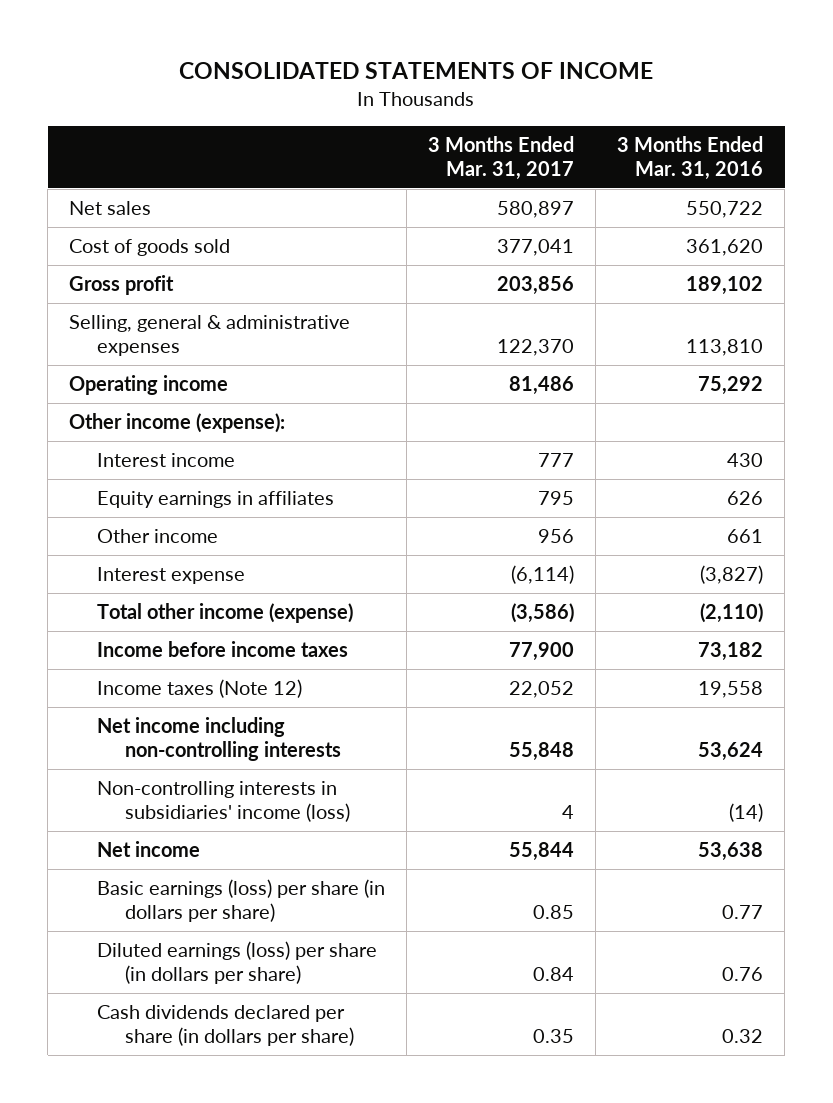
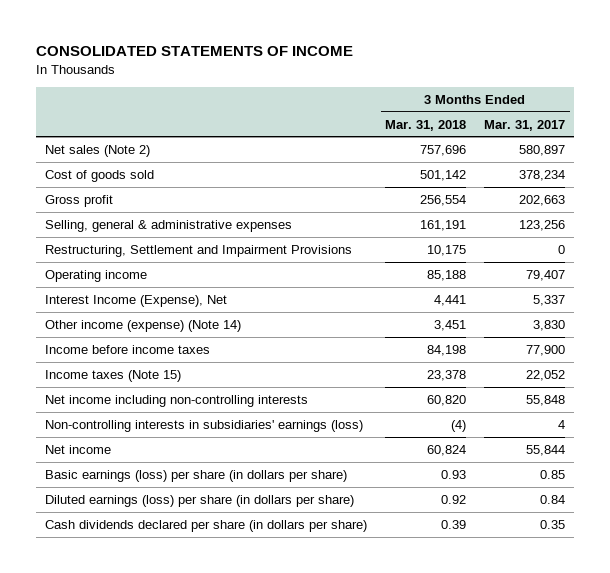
- | 3 Months Ended Mar. 31, 2017 | 3 Months Ended Mar. 31, 2016
+ | 3 Months Ended Mar. 31, 2018 | 3 Months Ended Mar. 31, 2017
- Net sales | 580,897 | 550,722
- Cost of goods sold | 377,041 | 361,620
- Gross profit | 203,856 | 189,102
- Selling, general & administrative expenses | 122,370 | 113,810
- Operating income | 81,486 | 75,292
- Other income (expense):
- Interest income | 777 | 430
- Equity earnings in affiliates | 795 | 626
- Other income | 956 | 661
- Interest expense | (6,114) | (3,827)
- Total other income (expense) | (3,586) | (2,110)
+ Net sales (Note 2) | 757,696 | 580,897
+ Cost of goods sold | 501,142 | 378,234
+ Gross profit | 256,554 | 202,663
+ Selling, general & administrative expenses | 161,191 | 123,256
+ Restructuring, Settlement and Impairment Provisions | 10,175 | 0
+ Operating income | 85,188 | 79,407
+ Interest Income (Expense), Net | 4,441 | 5,337
+ Other income (expense) (Note 14) | 3,451 | 3,830
- Income taxes (Note 12) | 22,052 | 19,558
+ Income taxes (Note 15) | 23,378 | 22,052
- Non-controlling interests in subsidiaries' income (loss) | 4 | (14)
+ Non-controlling interests in subsidiaries' earnings (loss) | (4) | 4

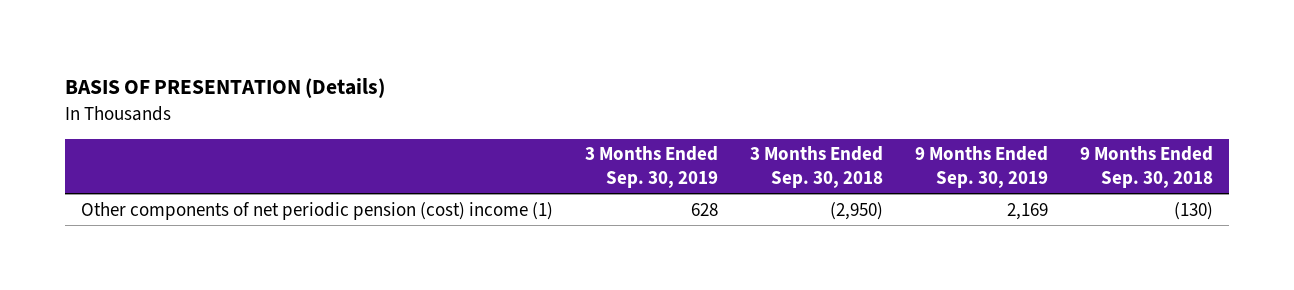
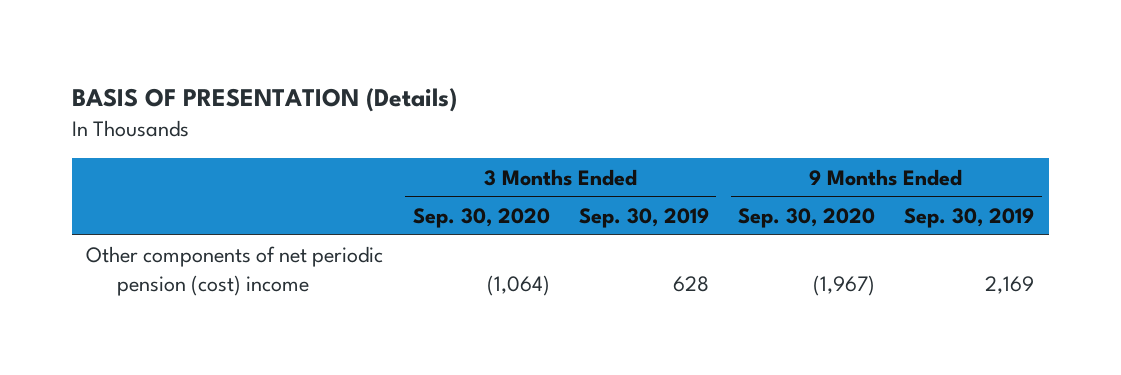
- | 3 Months Ended Sep. 30, 2019 | 3 Months Ended Sep. 30, 2018 | 9 Months Ended Sep. 30, 2019 | 9 Months Ended Sep. 30, 2018
+ | 3 Months Ended Sep. 30, 2020 | 3 Months Ended Sep. 30, 2019 | 9 Months Ended Sep. 30, 2020 | 9 Months Ended Sep. 30, 2019
- Other components of net periodic pension (cost) income (1) | 628 | (2,950) | 2,169 | (130)
+ Other components of net periodic pension (cost) income | (1,064) | 628 | (1,967) | 2,169

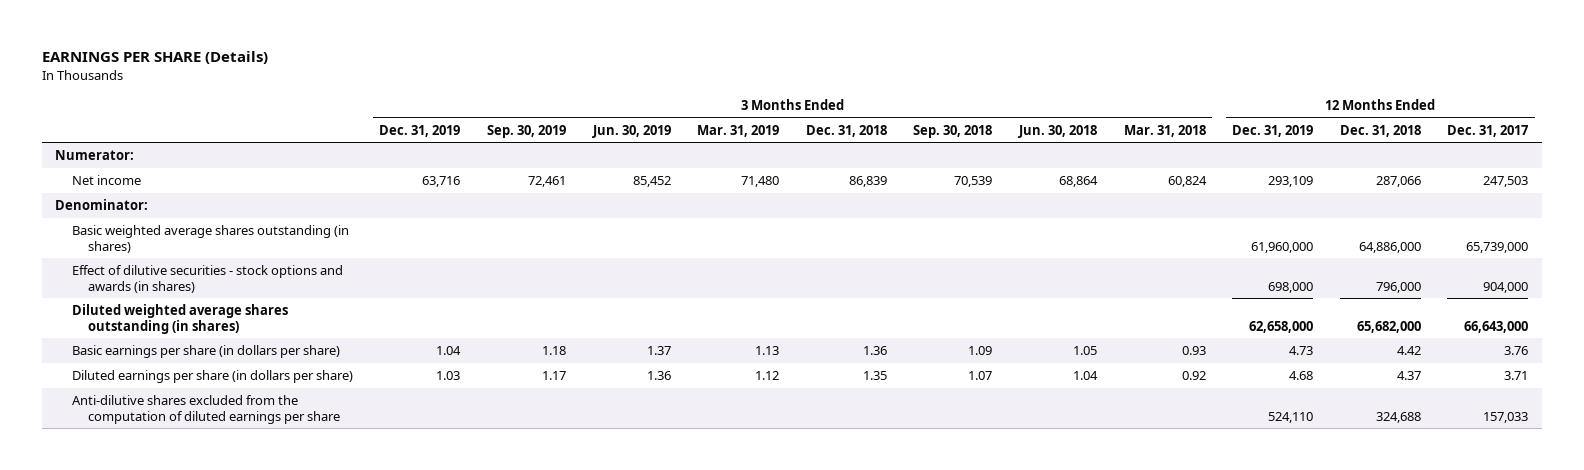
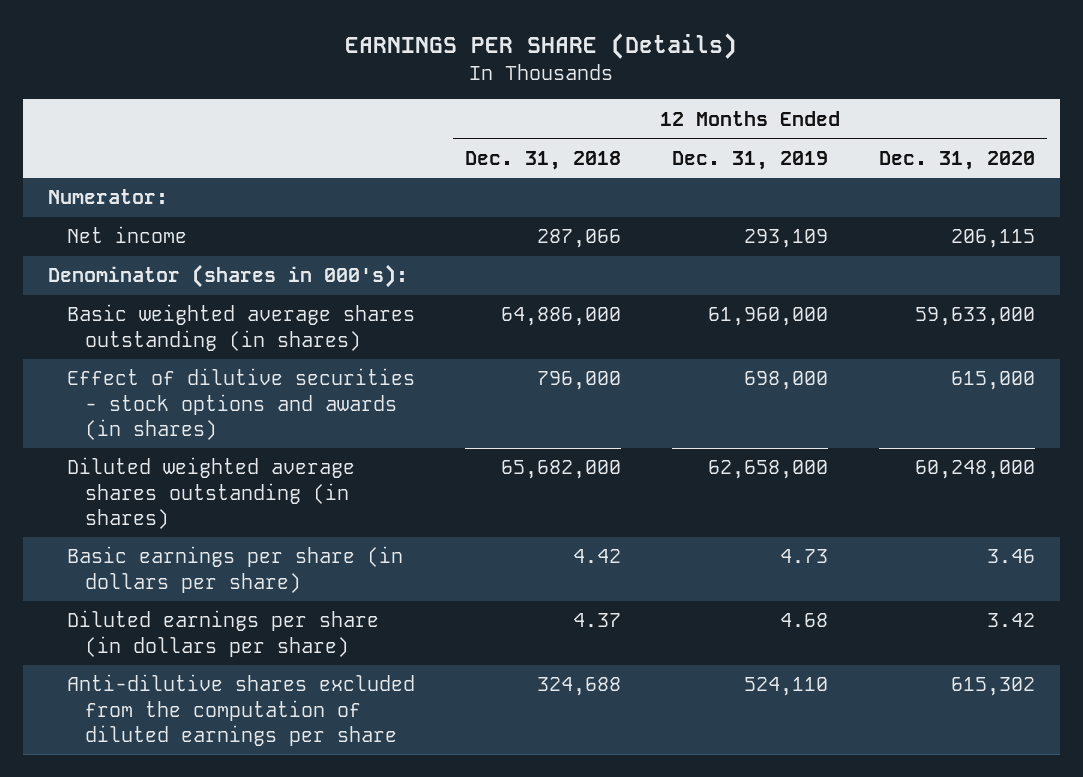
- | 3 Months Ended Dec. 31, 2019 | 3 Months Ended Sep. 30, 2019 | 3 Months Ended Jun. 30, 2019 | 3 Months Ended Mar. 31, 2019 | 3 Months Ended Dec. 31, 2018 | 3 Months Ended Sep. 30, 2018 | 3 Months Ended Jun. 30, 2018 | 3 Months Ended Mar. 31, 2018 | 12 Months Ended Dec. 31, 2019 | 12 Months Ended Dec. 31, 2018 | 12 Months Ended Dec. 31, 2017
+ | 12 Months Ended Dec. 31, 2018 | 12 Months Ended Dec. 31, 2019 | 12 Months Ended Dec. 31, 2020
- Denominator:
+ Denominator (shares in 000's):

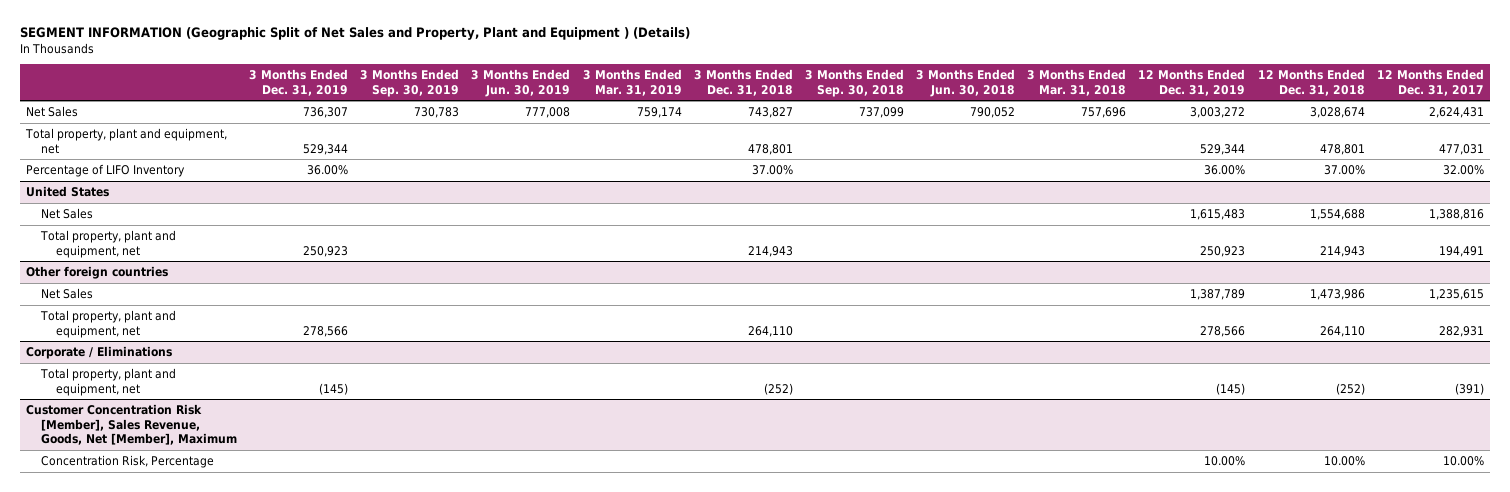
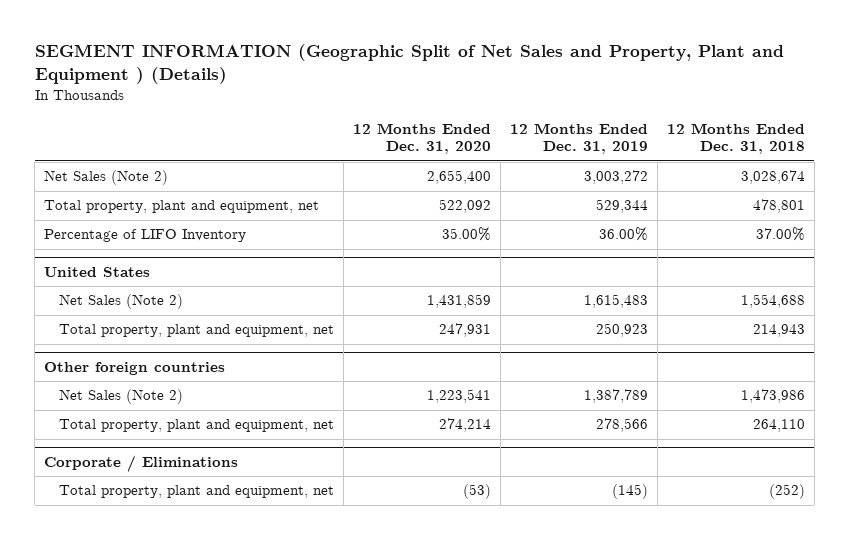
- | 3 Months Ended Dec. 31, 2019 | 3 Months Ended Sep. 30, 2019 | 3 Months Ended Jun. 30, 2019 | 3 Months Ended Mar. 31, 2019 | 3 Months Ended Dec. 31, 2018 | 3 Months Ended Sep. 30, 2018 | 3 Months Ended Jun. 30, 2018 | 3 Months Ended Mar. 31, 2018 | 12 Months Ended Dec. 31, 2019 | 12 Months Ended Dec. 31, 2018 | 12 Months Ended Dec. 31, 2017
+ | 12 Months Ended Dec. 31, 2020 | 12 Months Ended Dec. 31, 2019 | 12 Months Ended Dec. 31, 2018
- Net Sales | 736,307 | 730,783 | 777,008 | 759,174 | 743,827 | 737,099 | 790,052 | 757,696 | 3,003,272 | 3,028,674 | 2,624,431
+ Net Sales (Note 2) | 2,655,400 | 3,003,272 | 3,028,674
@ United States
- Net Sales | | | | | | | | | 1,615,483 | 1,554,688 | 1,388,816
+ Net Sales (Note 2) | 1,431,859 | 1,615,483 | 1,554,688
@ Other foreign countries
- Net Sales | | | | | | | | | 1,387,789 | 1,473,986 | 1,235,615
+ Net Sales (Note 2) | 1,223,541 | 1,387,789 | 1,473,986
- Customer Concentration Risk [Member], Sales Revenue, Goods, Net [Member], Maximum
- Concentration Risk, Percentage | | | | | | | | | 10.00% | 10.00% | 10.00%

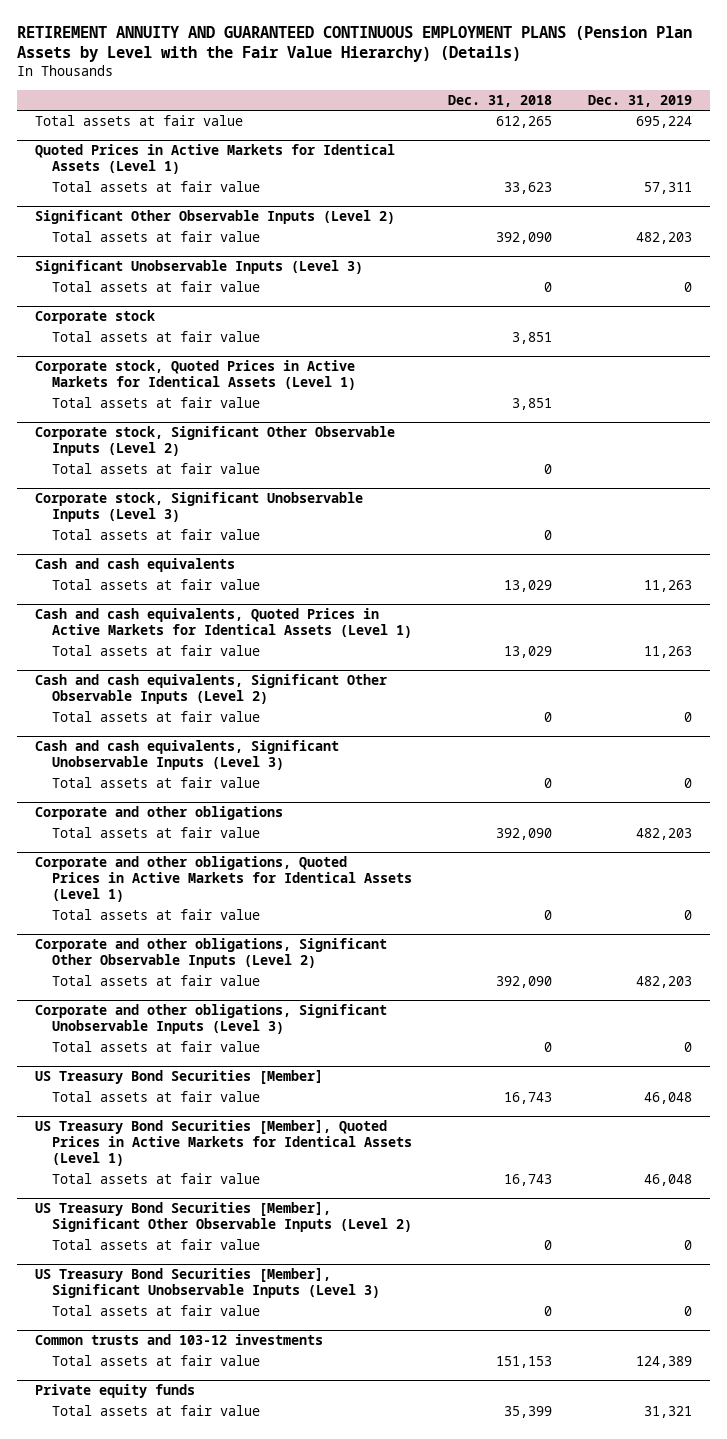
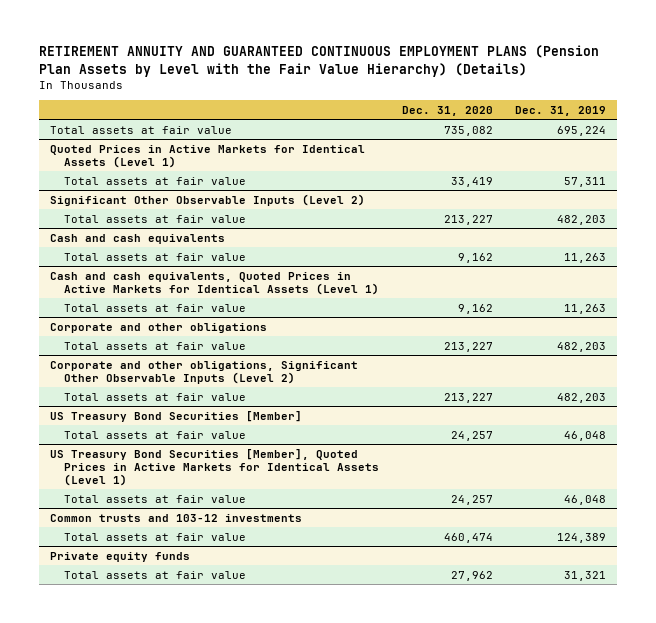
- | Dec. 31, 2018 | Dec. 31, 2019
+ | Dec. 31, 2020 | Dec. 31, 2019
- Significant Unobservable Inputs (Level 3)
- Total assets at fair value | 0 | 0
- Corporate stock
- Total assets at fair value | 3,851 |
- Corporate stock, Quoted Prices in Active Markets for Identical Assets (Level 1)
- Total assets at fair value | 3,851 |
- Corporate stock, Significant Other Observable Inputs (Level 2)
- Total assets at fair value | 0 |
- Corporate stock, Significant Unobservable Inputs (Level 3)
- Total assets at fair value | 0 |
- Cash and cash equivalents, Significant Other Observable Inputs (Level 2)
- Total assets at fair value | 0 | 0
- Cash and cash equivalents, Significant Unobservable Inputs (Level 3)
- Total assets at fair value | 0 | 0
- Corporate and other obligations, Quoted Prices in Active Markets for Identical Assets (Level 1)
- Total assets at fair value | 0 | 0
- Corporate and other obligations, Significant Unobservable Inputs (Level 3)
- Total assets at fair value | 0 | 0
- US Treasury Bond Securities [Member], Significant Other Observable Inputs (Level 2)
- Total assets at fair value | 0 | 0
- US Treasury Bond Securities [Member], Significant Unobservable Inputs (Level 3)
- Total assets at fair value | 0 | 0

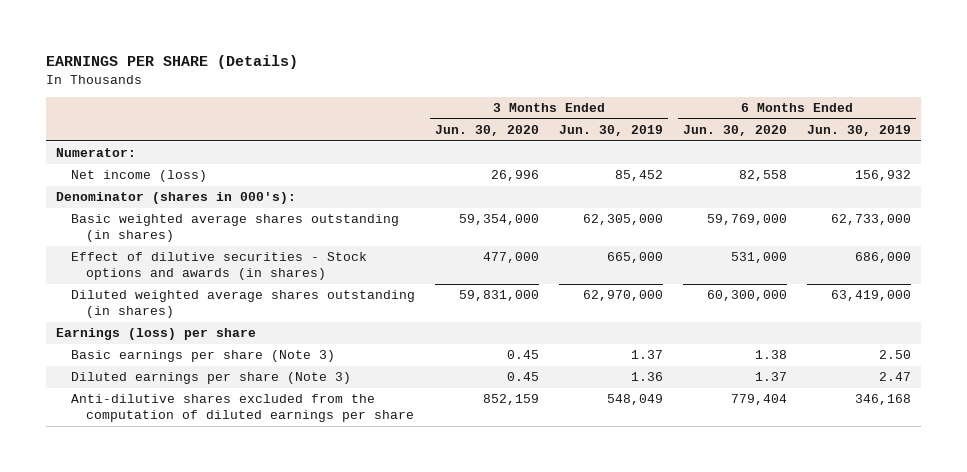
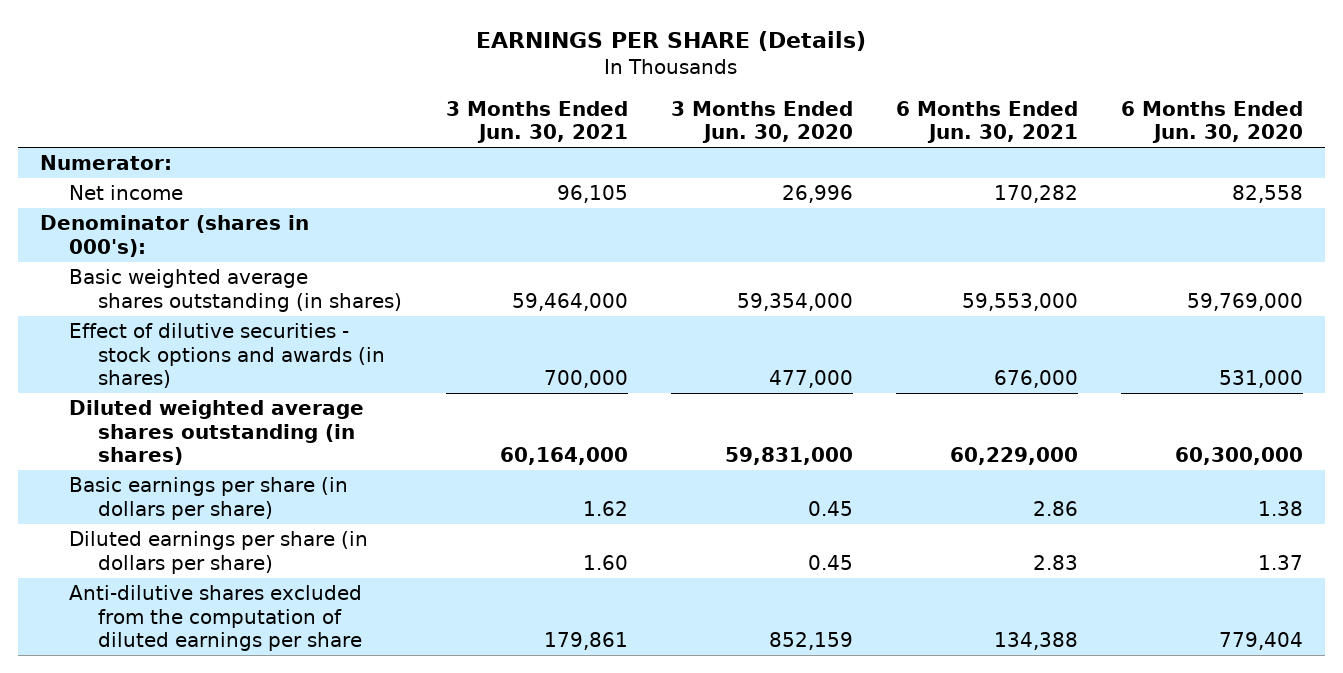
- | 3 Months Ended Jun. 30, 2020 | 3 Months Ended Jun. 30, 2019 | 6 Months Ended Jun. 30, 2020 | 6 Months Ended Jun. 30, 2019
+ | 3 Months Ended Jun. 30, 2021 | 3 Months Ended Jun. 30, 2020 | 6 Months Ended Jun. 30, 2021 | 6 Months Ended Jun. 30, 2020
- Net income (loss) | 26,996 | 85,452 | 82,558 | 156,932
+ Net income | 96,105 | 26,996 | 170,282 | 82,558
- Effect of dilutive securities - Stock options and awards (in shares) | 477,000 | 665,000 | 531,000 | 686,000
+ Effect of dilutive securities - stock options and awards (in shares) | 700,000 | 477,000 | 676,000 | 531,000
- Earnings (loss) per share
- Basic earnings per share (Note 3) | 0.45 | 1.37 | 1.38 | 2.50
- Diluted earnings per share (Note 3) | 0.45 | 1.36 | 1.37 | 2.47
+ Basic earnings per share (in dollars per share) | 1.62 | 0.45 | 2.86 | 1.38
+ Diluted earnings per share (in dollars per share) | 1.60 | 0.45 | 2.83 | 1.37

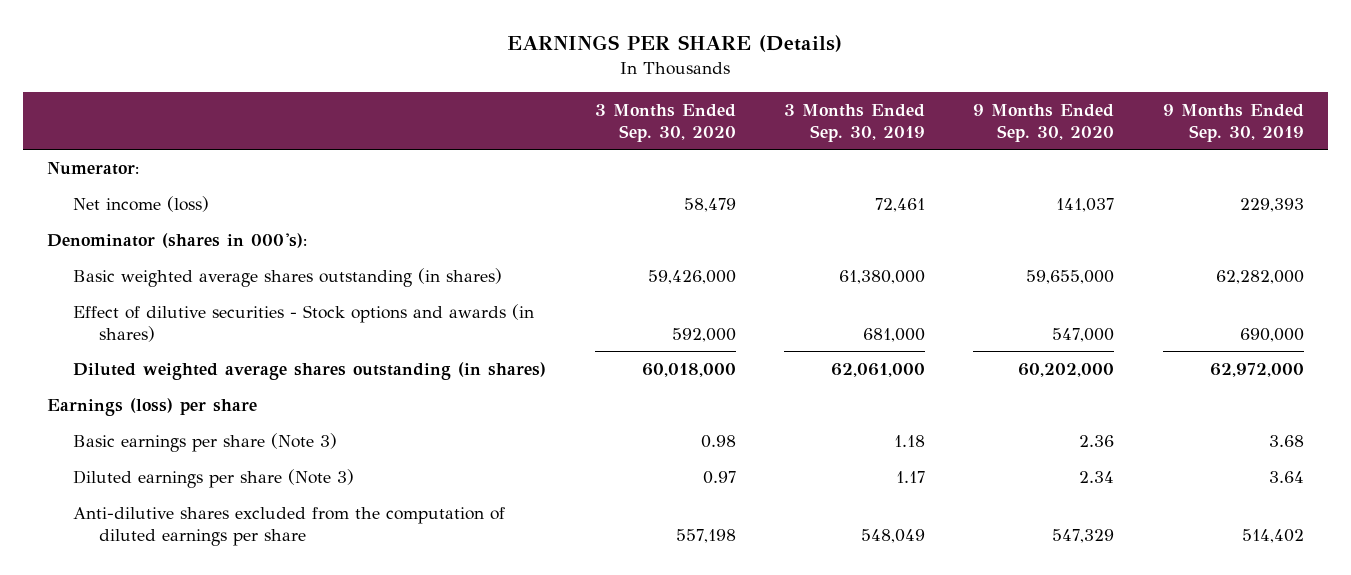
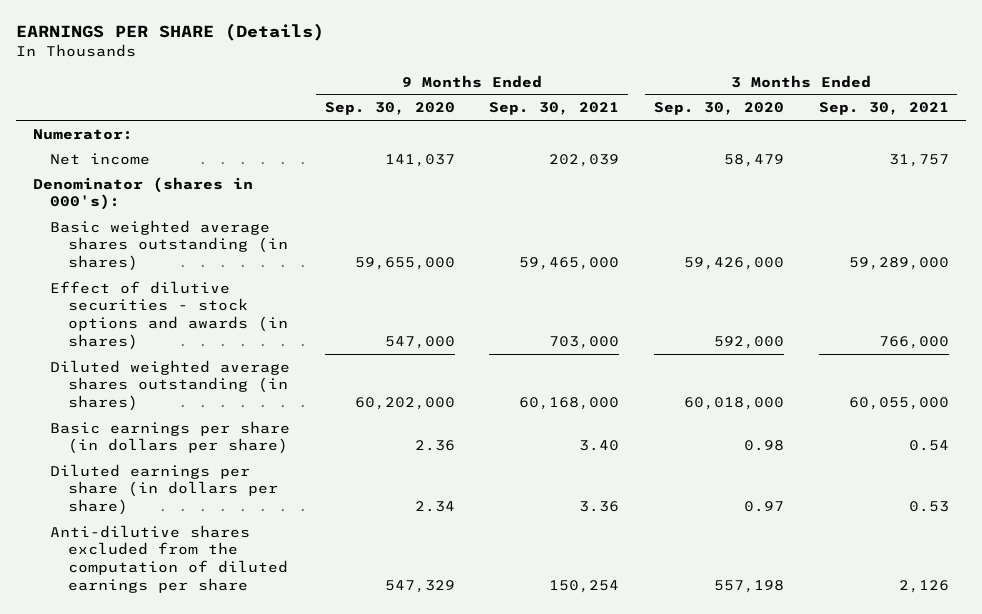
- | 3 Months Ended Sep. 30, 2020 | 3 Months Ended Sep. 30, 2019 | 9 Months Ended Sep. 30, 2020 | 9 Months Ended Sep. 30, 2019
+ | 9 Months Ended Sep. 30, 2020 | 9 Months Ended Sep. 30, 2021 | 3 Months Ended Sep. 30, 2020 | 3 Months Ended Sep. 30, 2021
- Net income (loss) | 58,479 | 72,461 | 141,037 | 229,393
+ Net income | 141,037 | 202,039 | 58,479 | 31,757
- Effect of dilutive securities - Stock options and awards (in shares) | 592,000 | 681,000 | 547,000 | 690,000
+ Effect of dilutive securities - stock options and awards (in shares) | 547,000 | 703,000 | 592,000 | 766,000
- Earnings (loss) per share
- Basic earnings per share (Note 3) | 0.98 | 1.18 | 2.36 | 3.68
- Diluted earnings per share (Note 3) | 0.97 | 1.17 | 2.34 | 3.64
+ Basic earnings per share (in dollars per share) | 2.36 | 3.40 | 0.98 | 0.54
+ Diluted earnings per share (in dollars per share) | 2.34 | 3.36 | 0.97 | 0.53

